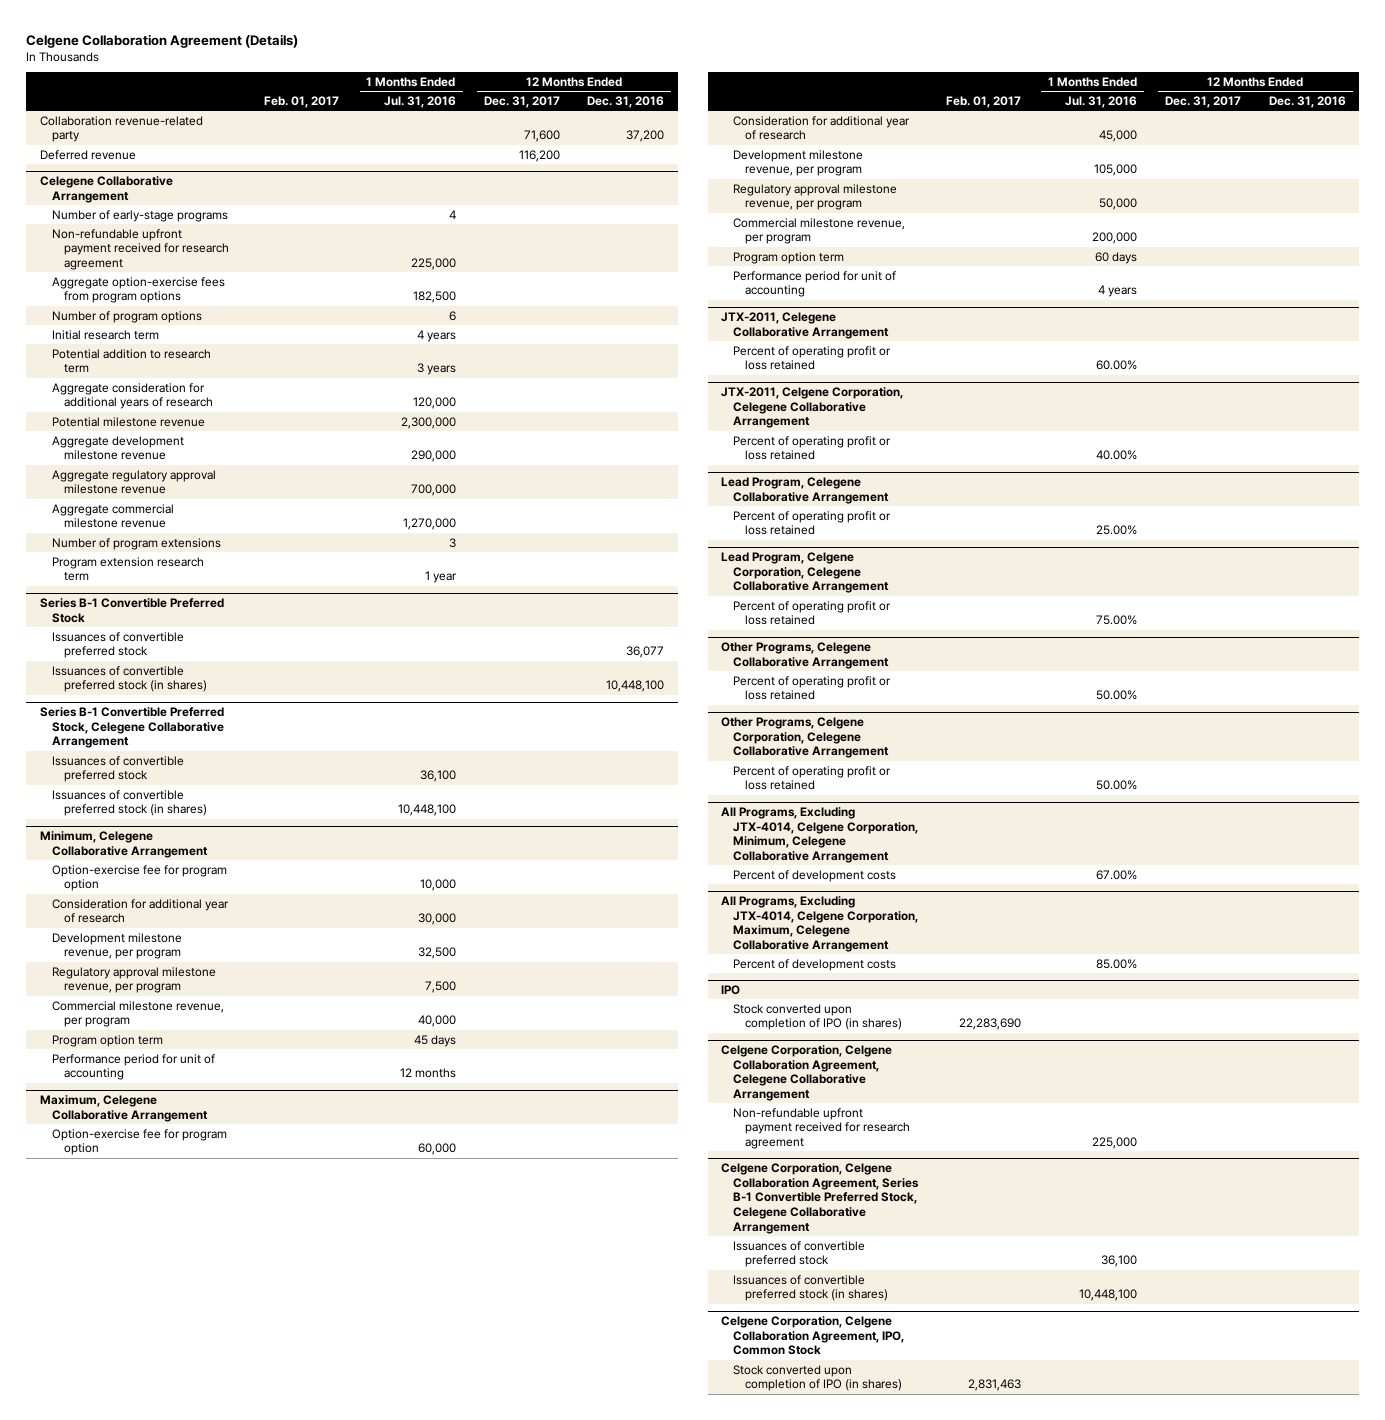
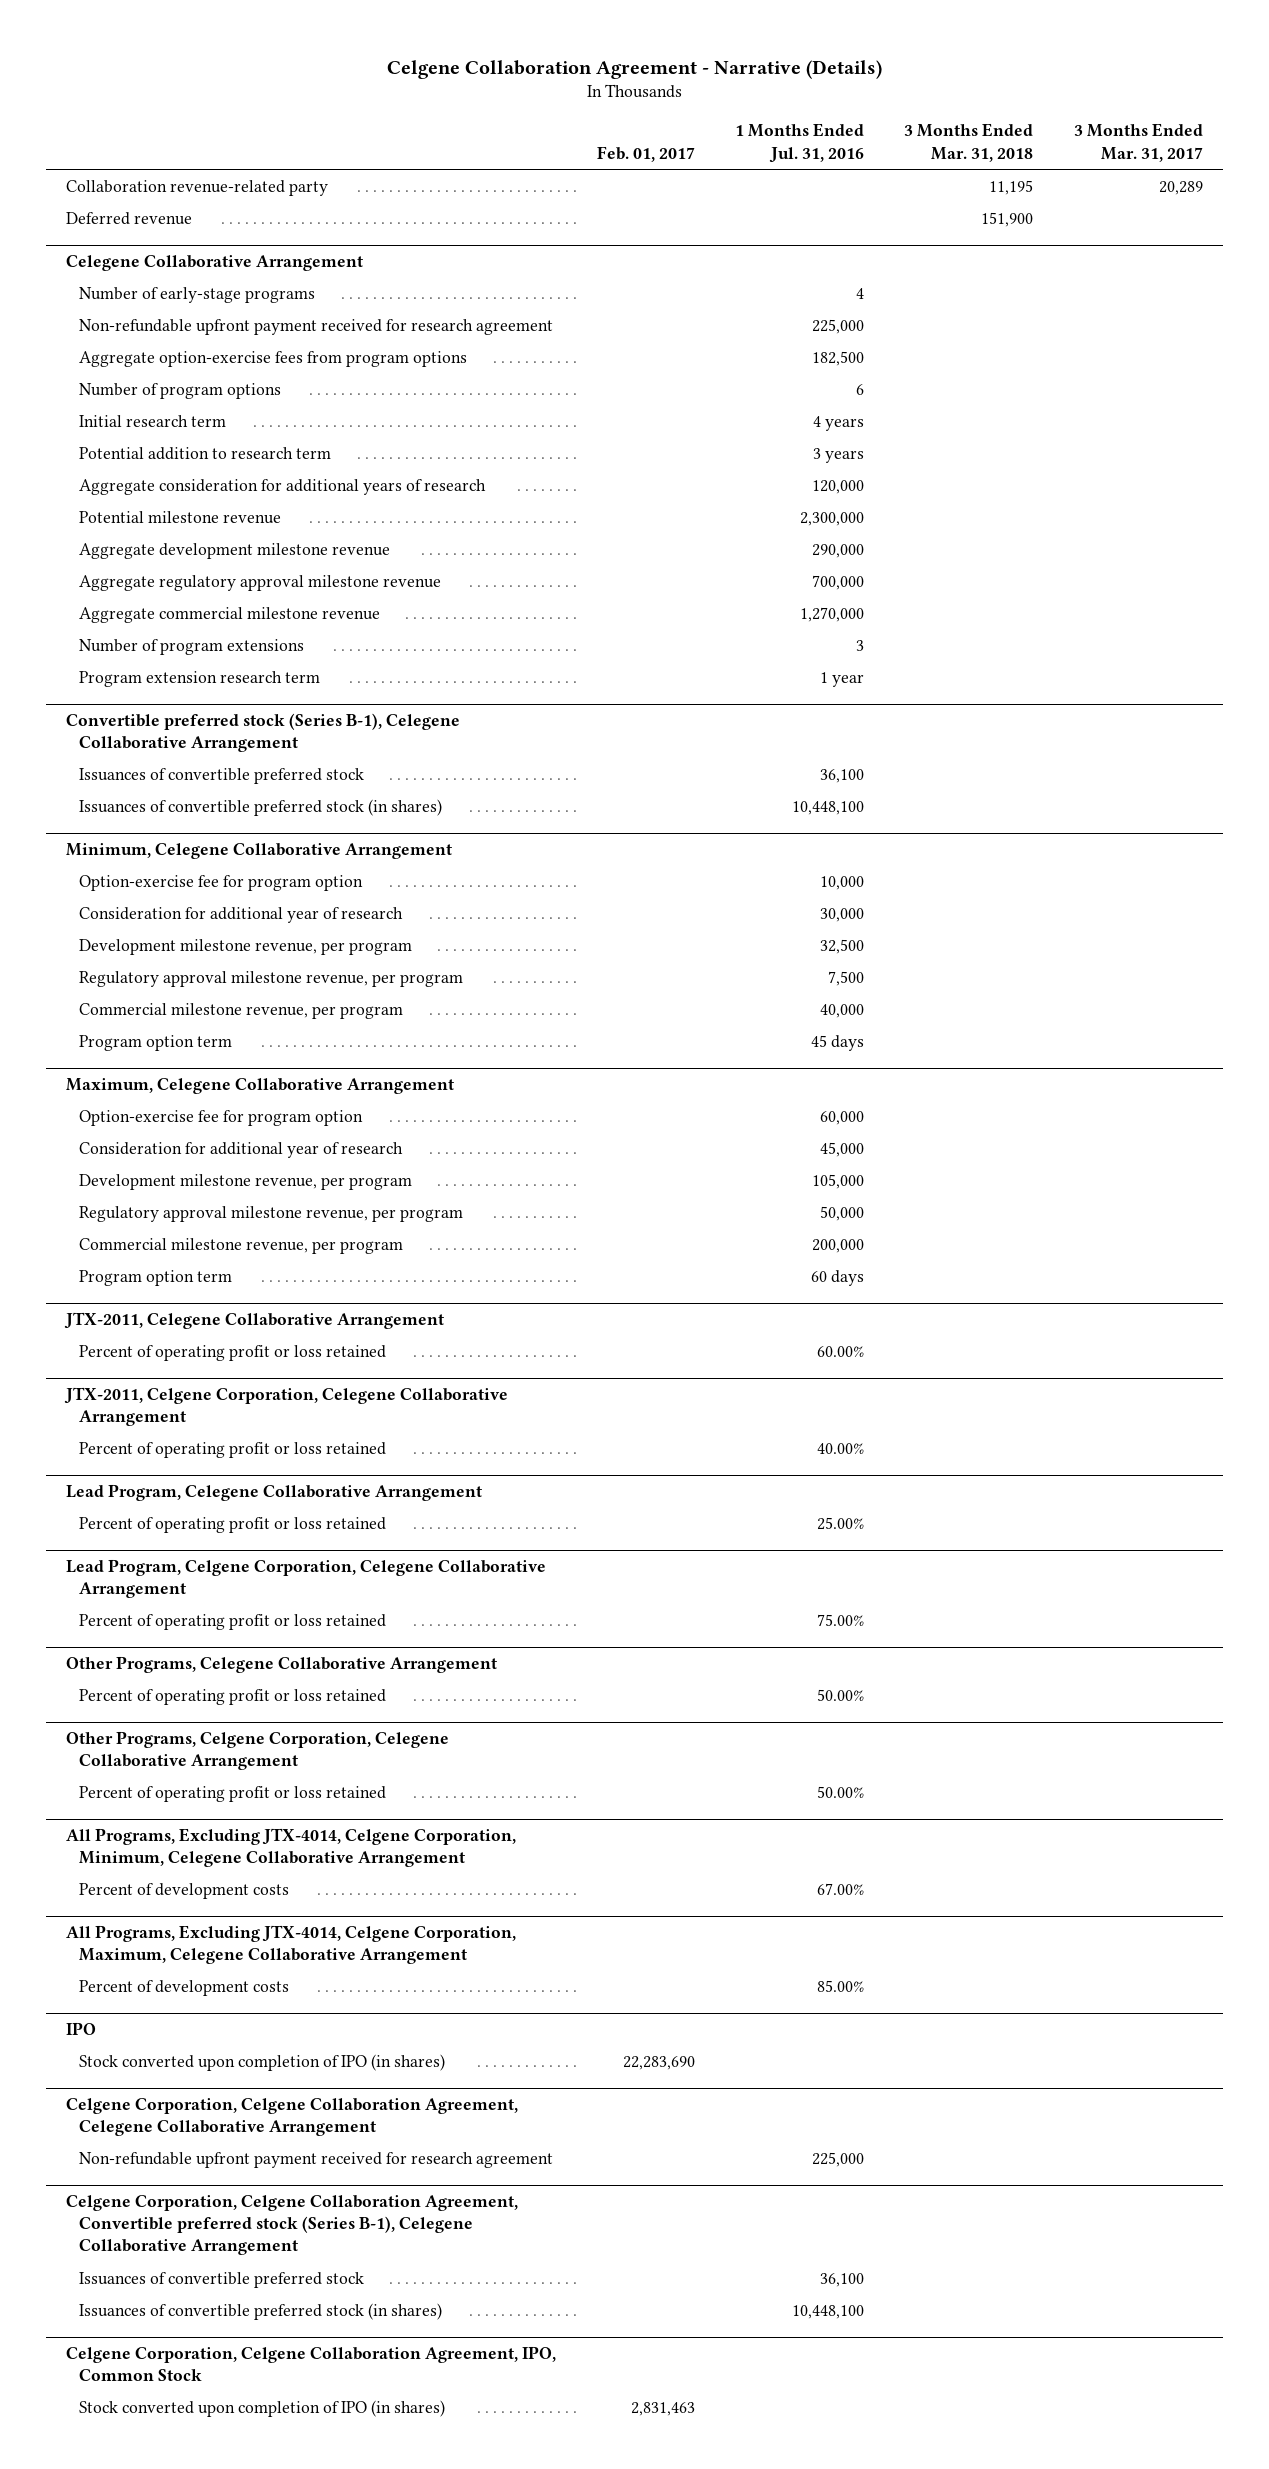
- Celgene Collaboration Agreement (Details)
+ Celgene Collaboration Agreement - Narrative (Details)
- | Feb. 01, 2017 | 1 Months Ended Jul. 31, 2016 | 12 Months Ended Dec. 31, 2017 | 12 Months Ended Dec. 31, 2016
+ | Feb. 01, 2017 | 1 Months Ended Jul. 31, 2016 | 3 Months Ended Mar. 31, 2018 | 3 Months Ended Mar. 31, 2017
- Series B-1 Convertible Preferred Stock
- Issuances of convertible preferred stock | | | | 36,077
- Issuances of convertible preferred stock (in shares) | | | | 10,448,100
- Series B-1 Convertible Preferred Stock, Celegene Collaborative Arrangement
+ Convertible preferred stock (Series B-1), Celegene Collaborative Arrangement
@ Minimum, Celegene Collaborative Arrangement
- Performance period for unit of accounting | | 12 months | |
@ Maximum, Celegene Collaborative Arrangement
- Performance period for unit of accounting | | 4 years | |
- Celgene Corporation, Celgene Collaboration Agreement, Series B-1 Convertible Preferred Stock, Celegene Collaborative Arrangement
+ Celgene Corporation, Celgene Collaboration Agreement, Convertible preferred stock (Series B-1), Celegene Collaborative Arrangement

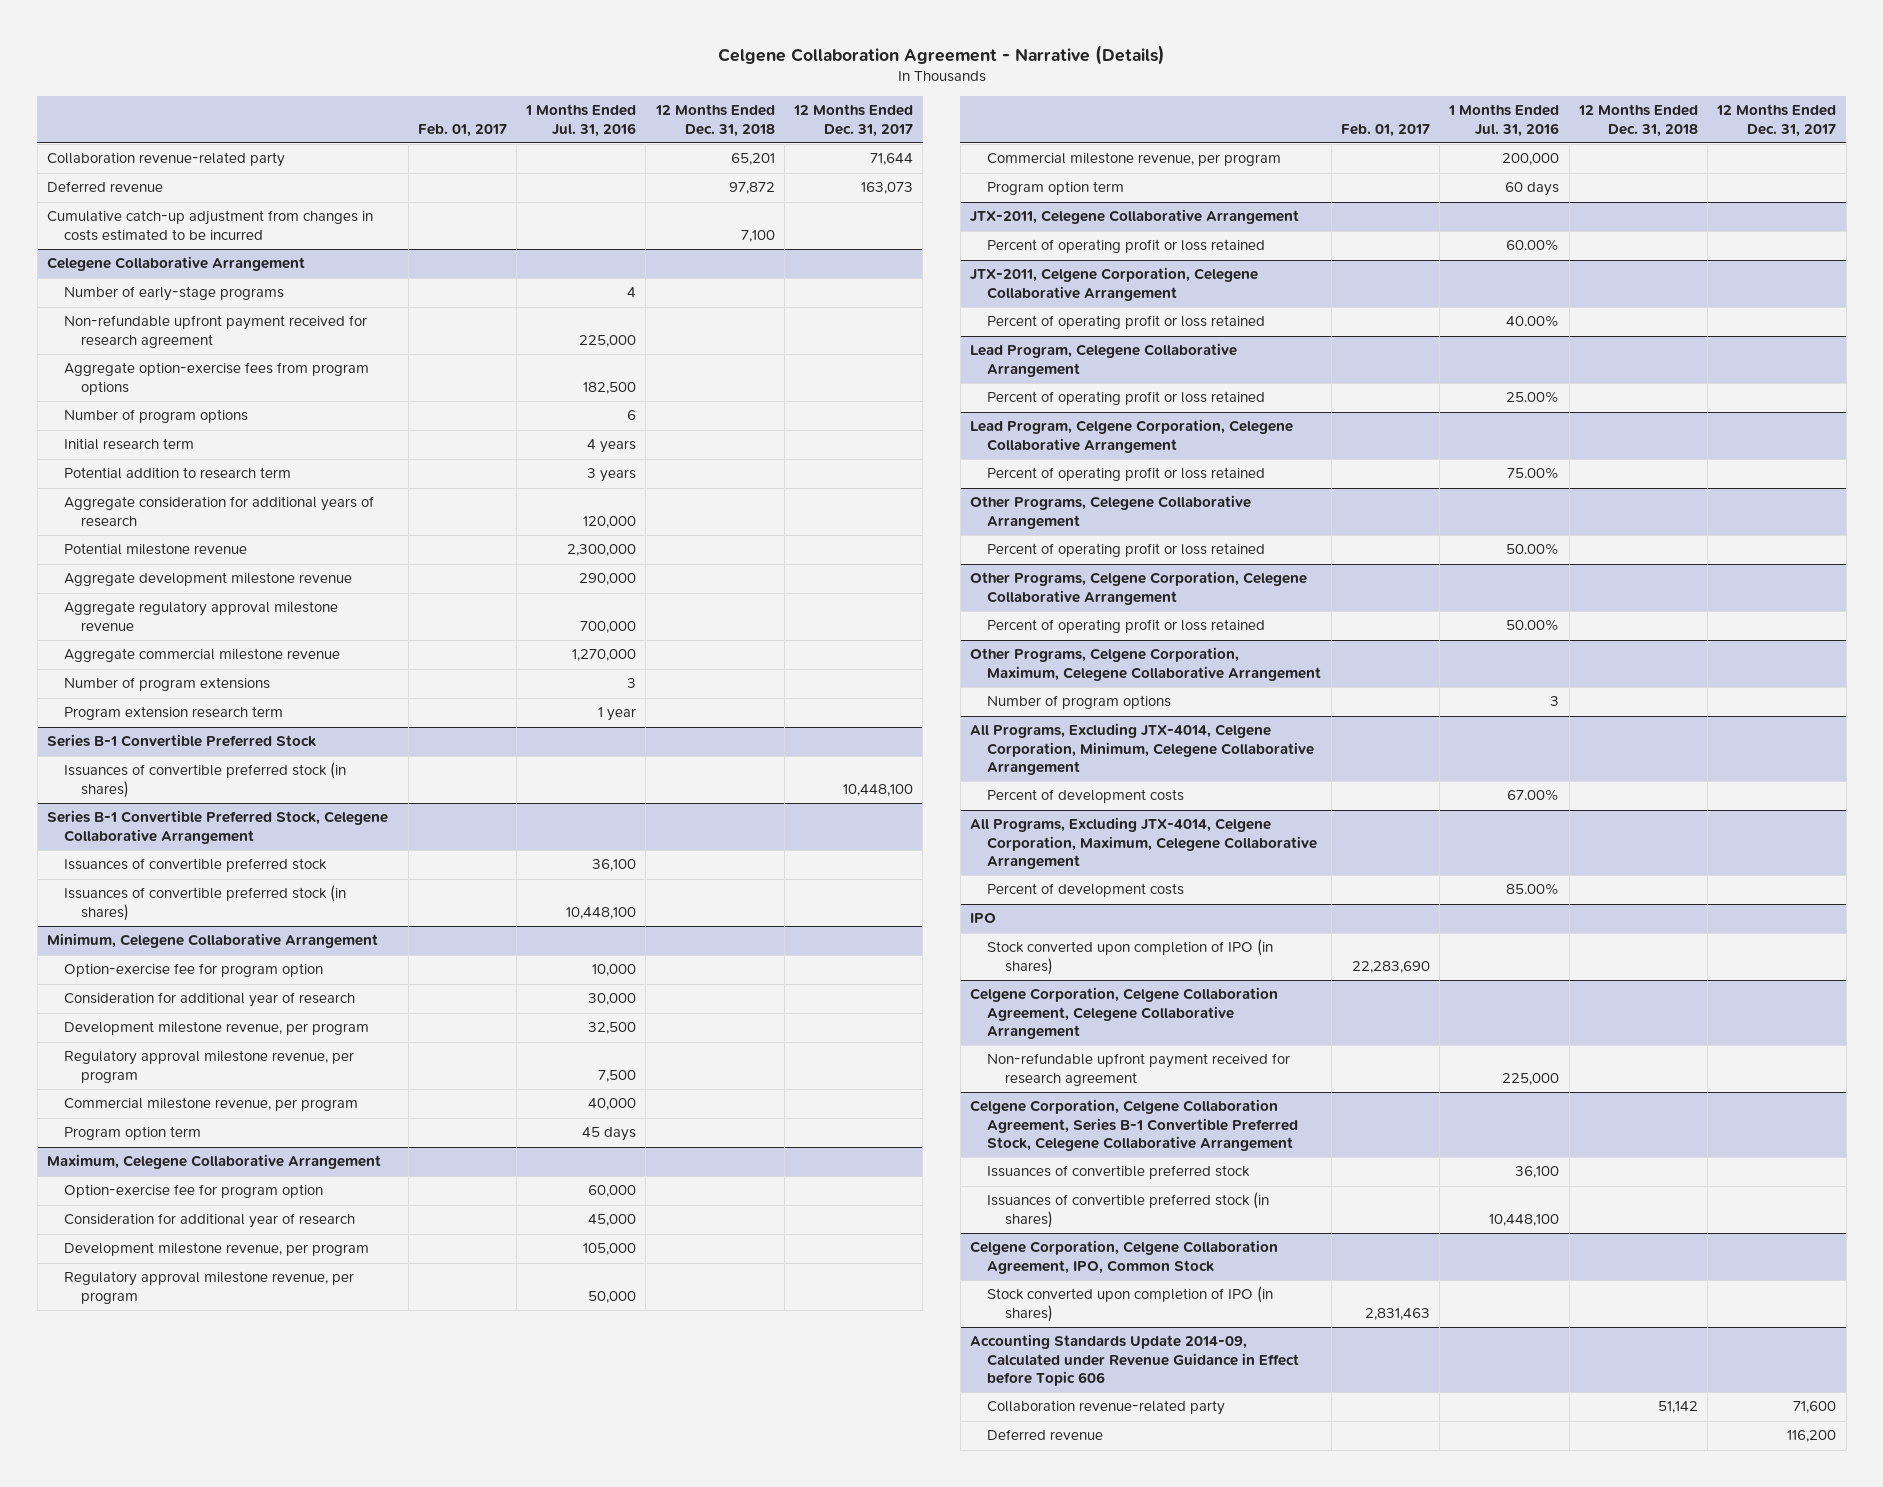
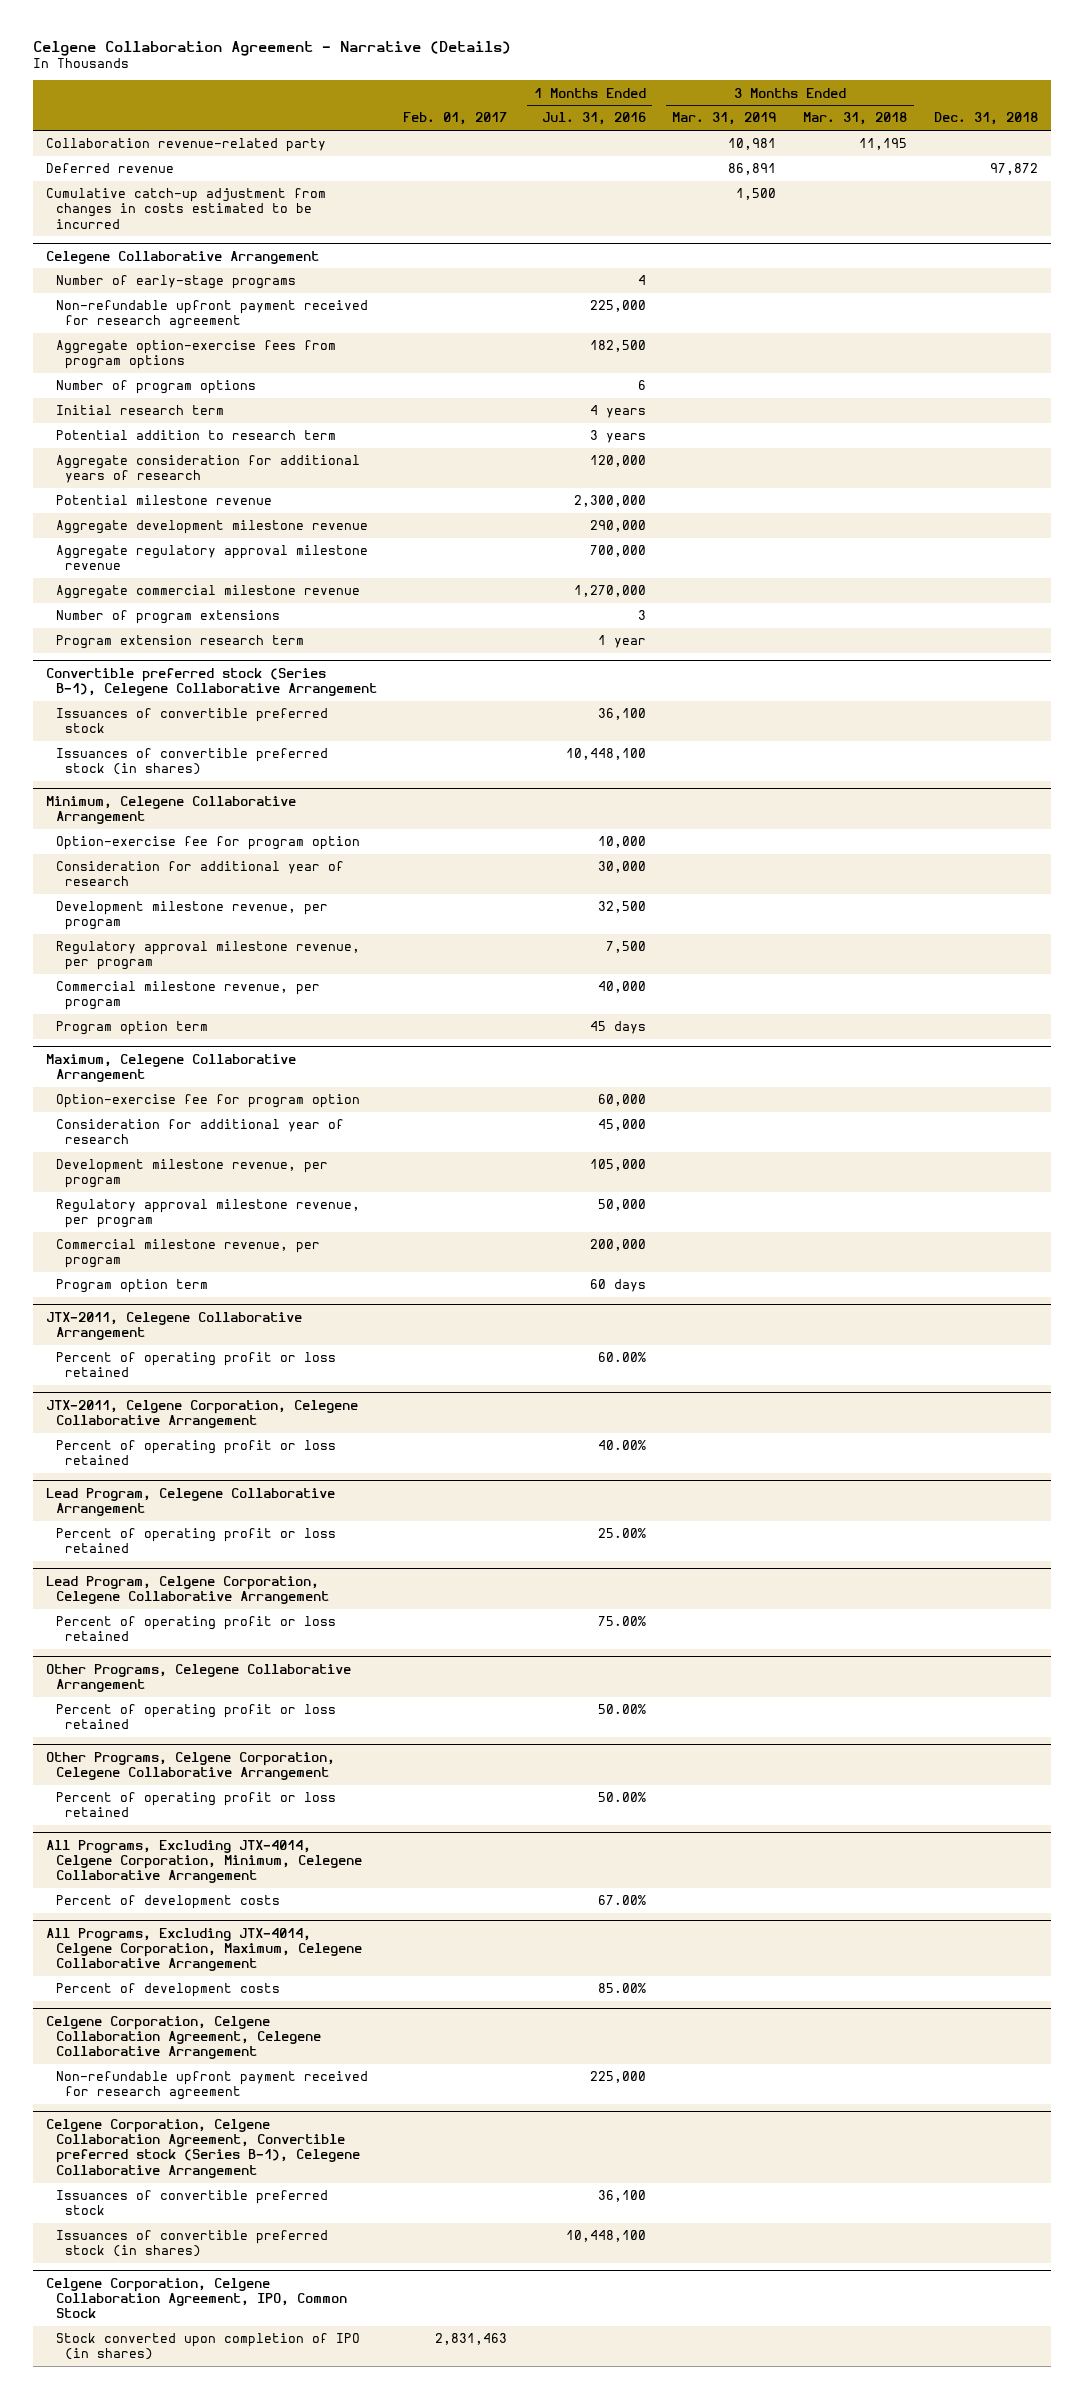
- | Feb. 01, 2017 | 1 Months Ended Jul. 31, 2016 | 12 Months Ended Dec. 31, 2018 | 12 Months Ended Dec. 31, 2017
+ | Feb. 01, 2017 | 1 Months Ended Jul. 31, 2016 | 3 Months Ended Mar. 31, 2019 | 3 Months Ended Mar. 31, 2018 | Dec. 31, 2018
- Series B-1 Convertible Preferred Stock
- Issuances of convertible preferred stock (in shares) | | | | 10,448,100
- Series B-1 Convertible Preferred Stock, Celegene Collaborative Arrangement
+ Convertible preferred stock (Series B-1), Celegene Collaborative Arrangement
- Other Programs, Celgene Corporation, Maximum, Celegene Collaborative Arrangement
- Number of program options | | 3 | |
- IPO
- Stock converted upon completion of IPO (in shares) | 22,283,690 | | |
- Celgene Corporation, Celgene Collaboration Agreement, Series B-1 Convertible Preferred Stock, Celegene Collaborative Arrangement
+ Celgene Corporation, Celgene Collaboration Agreement, Convertible preferred stock (Series B-1), Celegene Collaborative Arrangement
- Accounting Standards Update 2014-09, Calculated under Revenue Guidance in Effect before Topic 606
- Collaboration revenue-related party | | | 51,142 | 71,600
- Deferred revenue | | | | 116,200

